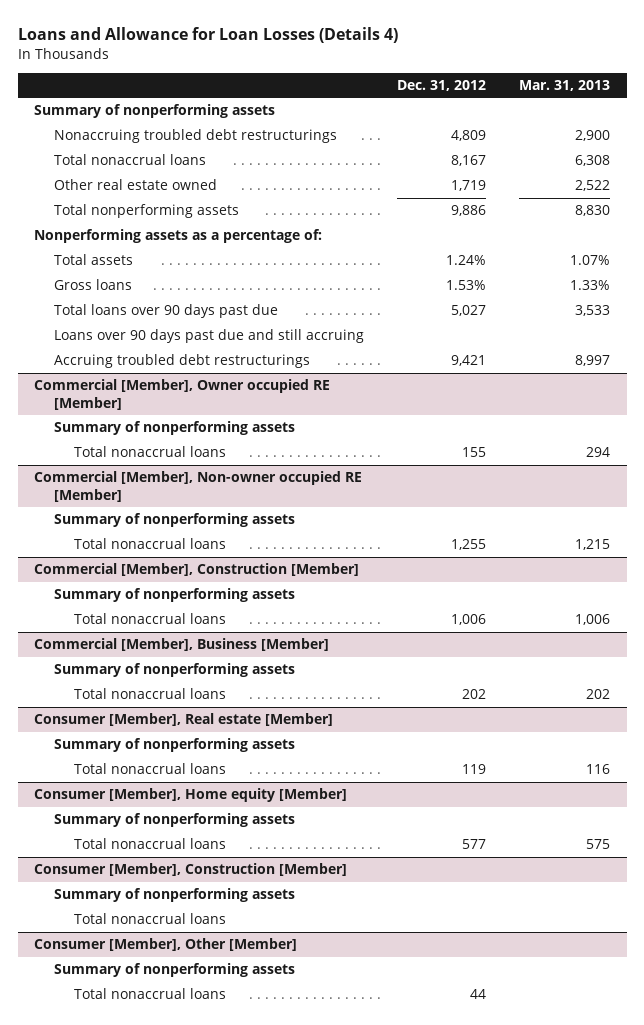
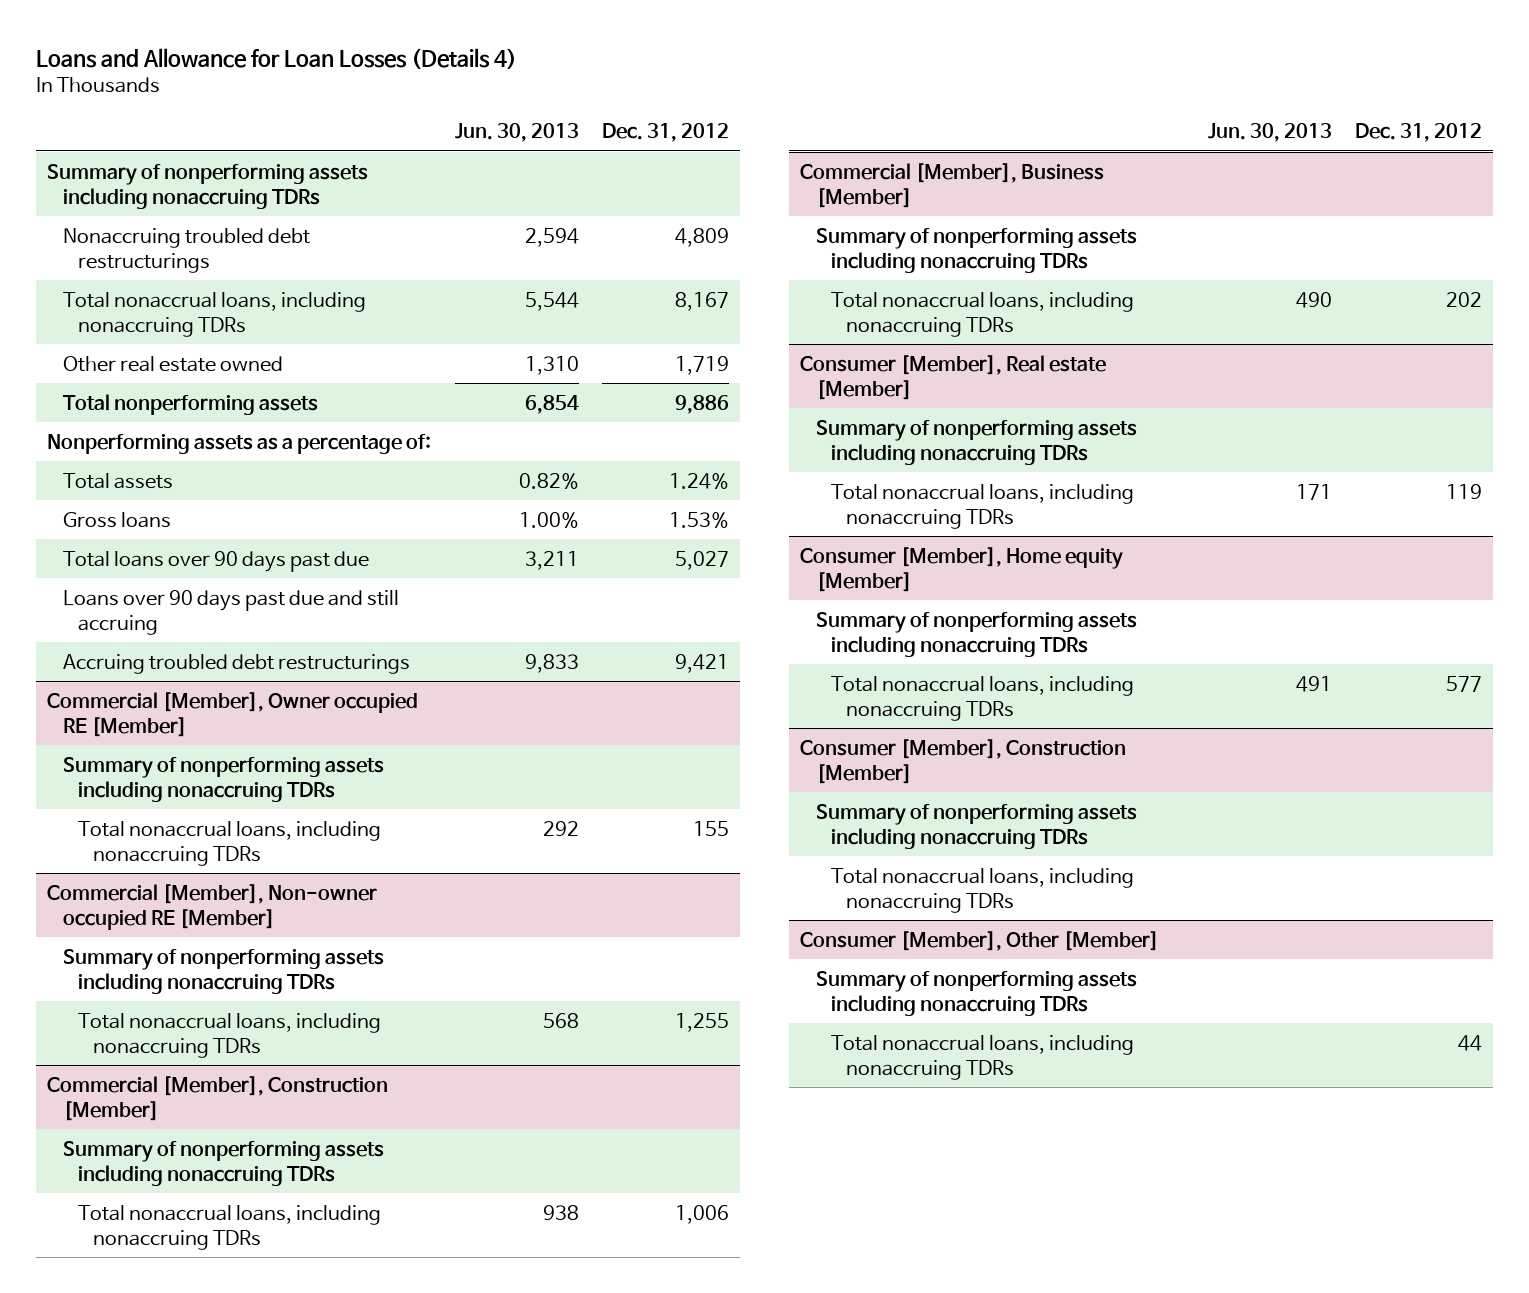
- | Dec. 31, 2012 | Mar. 31, 2013
+ | Jun. 30, 2013 | Dec. 31, 2012
- Summary of nonperforming assets
+ Summary of nonperforming assets including nonaccruing TDRs
- Total nonaccrual loans | 8,167 | 6,308
+ Total nonaccrual loans, including nonaccruing TDRs | 5,544 | 8,167
@ Commercial [Member], Owner occupied RE [Member]
- Summary of nonperforming assets
- Total nonaccrual loans | 155 | 294
+ Summary of nonperforming assets including nonaccruing TDRs
+ Total nonaccrual loans, including nonaccruing TDRs | 292 | 155
@ Commercial [Member], Non-owner occupied RE [Member]
- Summary of nonperforming assets
- Total nonaccrual loans | 1,255 | 1,215
+ Summary of nonperforming assets including nonaccruing TDRs
+ Total nonaccrual loans, including nonaccruing TDRs | 568 | 1,255
@ Commercial [Member], Construction [Member]
- Summary of nonperforming assets
- Total nonaccrual loans | 1,006 | 1,006
+ Summary of nonperforming assets including nonaccruing TDRs
+ Total nonaccrual loans, including nonaccruing TDRs | 938 | 1,006
@ Commercial [Member], Business [Member]
- Summary of nonperforming assets
- Total nonaccrual loans | 202 | 202
+ Summary of nonperforming assets including nonaccruing TDRs
+ Total nonaccrual loans, including nonaccruing TDRs | 490 | 202
@ Consumer [Member], Real estate [Member]
- Summary of nonperforming assets
- Total nonaccrual loans | 119 | 116
+ Summary of nonperforming assets including nonaccruing TDRs
+ Total nonaccrual loans, including nonaccruing TDRs | 171 | 119
@ Consumer [Member], Home equity [Member]
- Summary of nonperforming assets
- Total nonaccrual loans | 577 | 575
+ Summary of nonperforming assets including nonaccruing TDRs
+ Total nonaccrual loans, including nonaccruing TDRs | 491 | 577
@ Consumer [Member], Construction [Member]
- Summary of nonperforming assets
- Total nonaccrual loans
+ Summary of nonperforming assets including nonaccruing TDRs
+ Total nonaccrual loans, including nonaccruing TDRs
@ Consumer [Member], Other [Member]
- Summary of nonperforming assets
- Total nonaccrual loans | 44 |
+ Summary of nonperforming assets including nonaccruing TDRs
+ Total nonaccrual loans, including nonaccruing TDRs | | 44

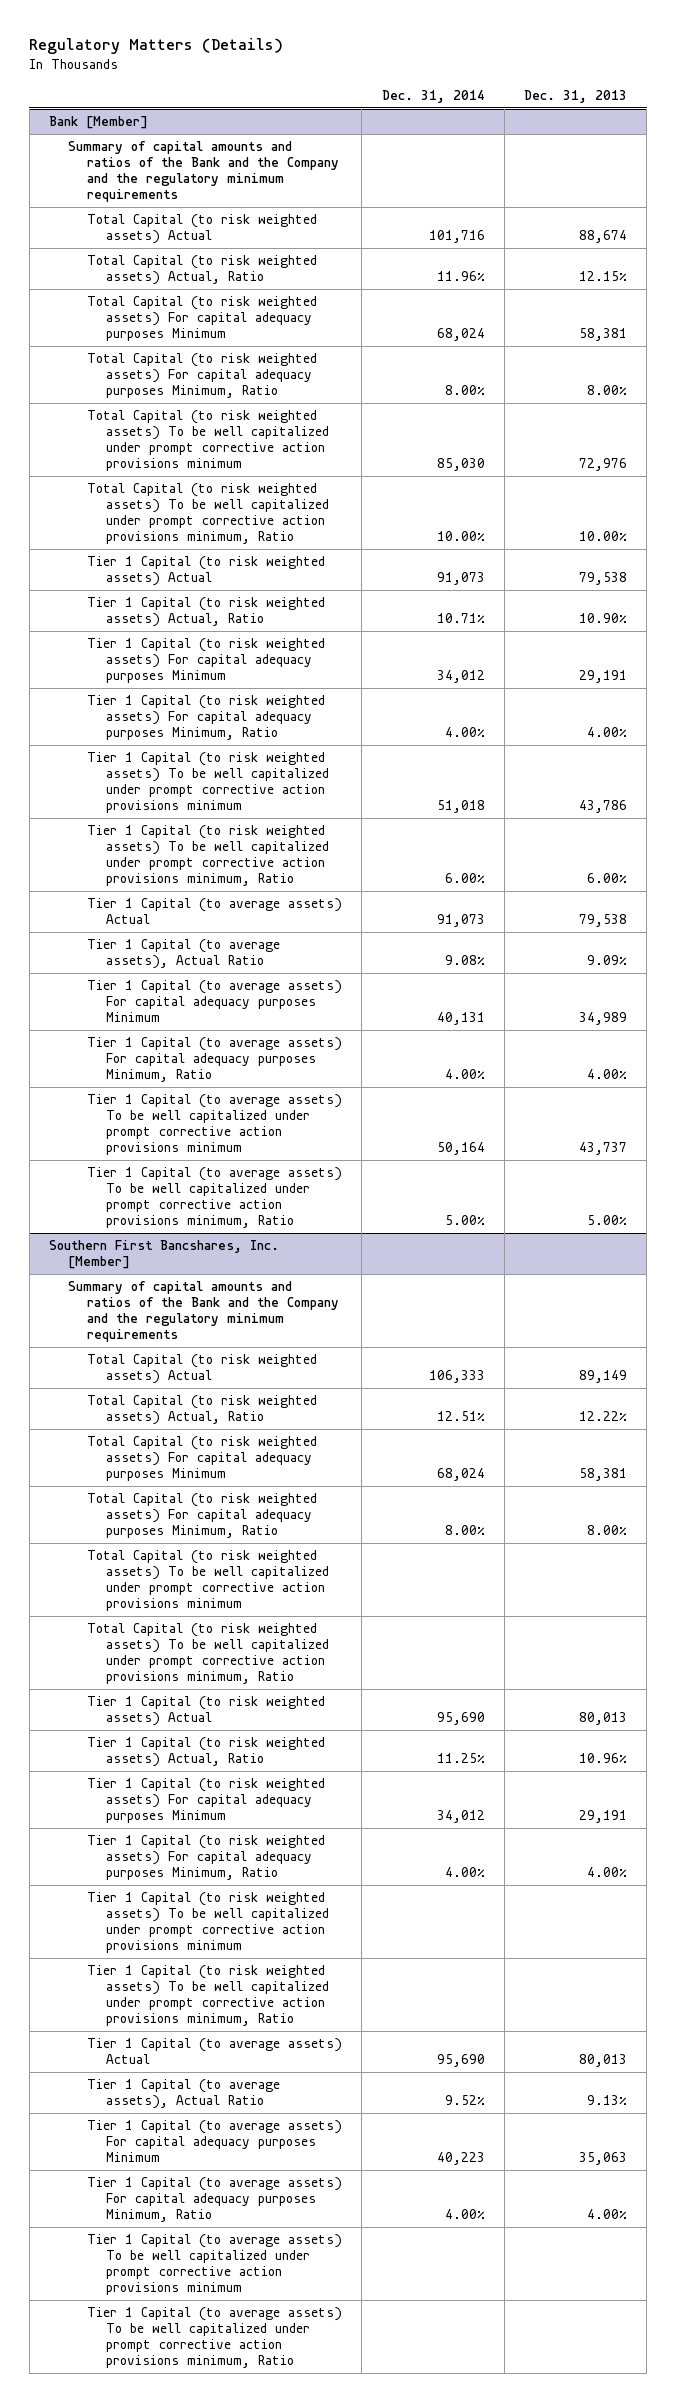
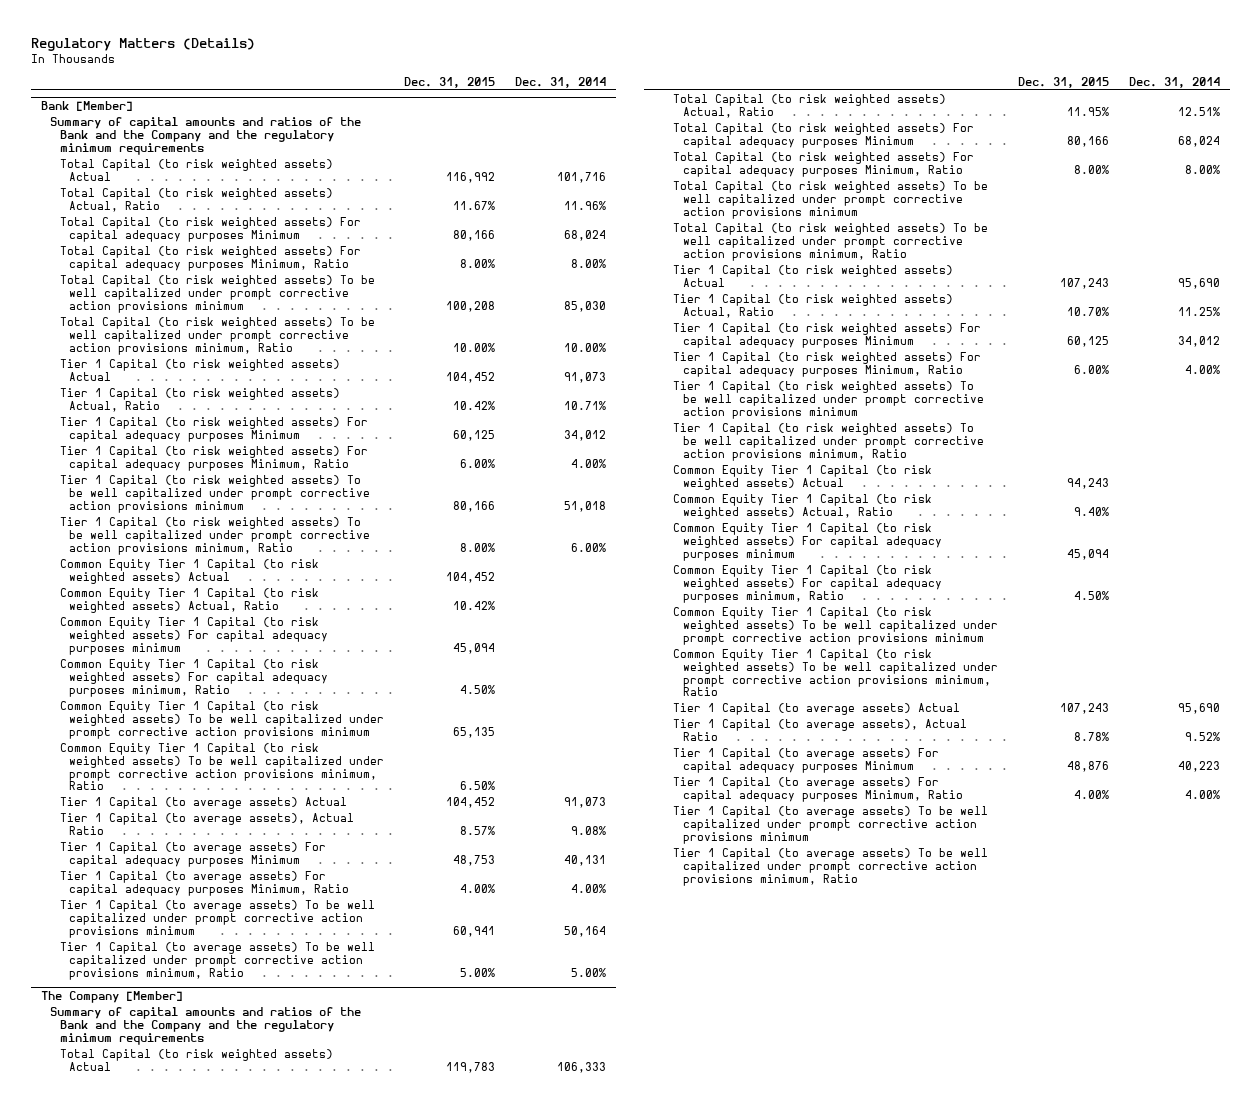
- | Dec. 31, 2014 | Dec. 31, 2013
+ | Dec. 31, 2015 | Dec. 31, 2014
@ Bank [Member]
+ Common Equity Tier 1 Capital (to risk weighted assets) Actual | 104,452 |
+ Common Equity Tier 1 Capital (to risk weighted assets) Actual, Ratio | 10.42% |
+ Common Equity Tier 1 Capital (to risk weighted assets) For capital adequacy purposes minimum | 45,094 |
+ Common Equity Tier 1 Capital (to risk weighted assets) For capital adequacy purposes minimum, Ratio | 4.50% |
+ Common Equity Tier 1 Capital (to risk weighted assets) To be well capitalized under prompt corrective action provisions minimum | 65,135 |
+ Common Equity Tier 1 Capital (to risk weighted assets) To be well capitalized under prompt corrective action provisions minimum, Ratio | 6.50% |
- Southern First Bancshares, Inc. [Member]
+ The Company [Member]
+ Common Equity Tier 1 Capital (to risk weighted assets) Actual | 94,243 |
+ Common Equity Tier 1 Capital (to risk weighted assets) Actual, Ratio | 9.40% |
+ Common Equity Tier 1 Capital (to risk weighted assets) For capital adequacy purposes minimum | 45,094 |
+ Common Equity Tier 1 Capital (to risk weighted assets) For capital adequacy purposes minimum, Ratio | 4.50% |
+ Common Equity Tier 1 Capital (to risk weighted assets) To be well capitalized under prompt corrective action provisions minimum
+ Common Equity Tier 1 Capital (to risk weighted assets) To be well capitalized under prompt corrective action provisions minimum, Ratio

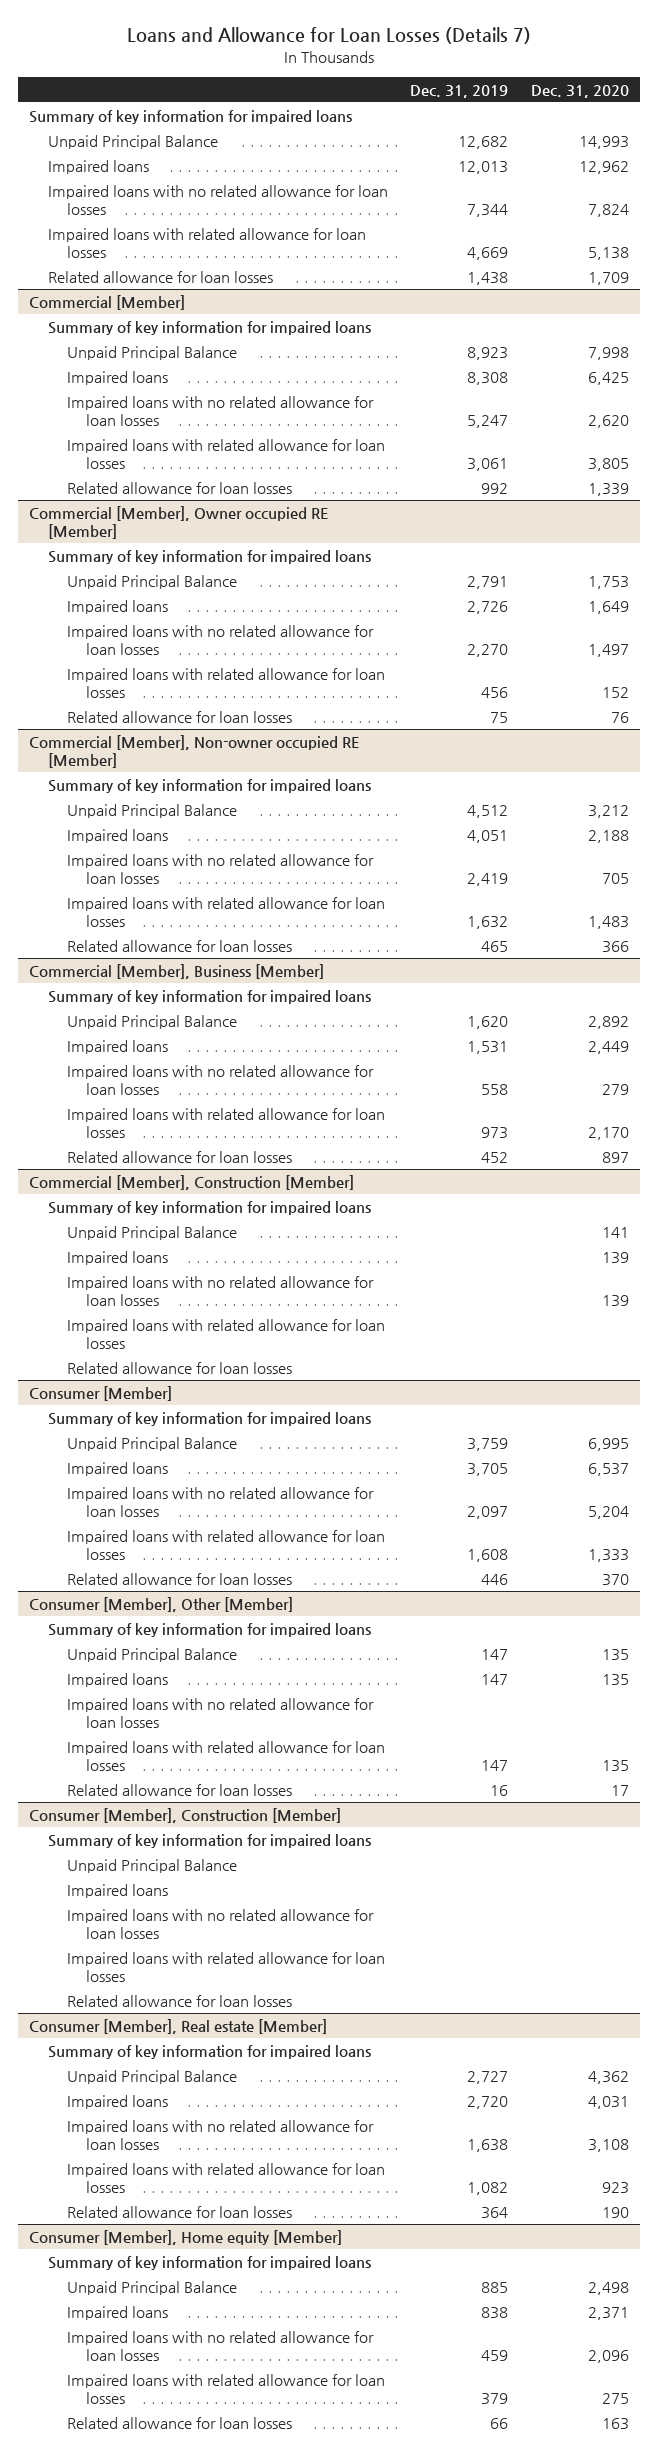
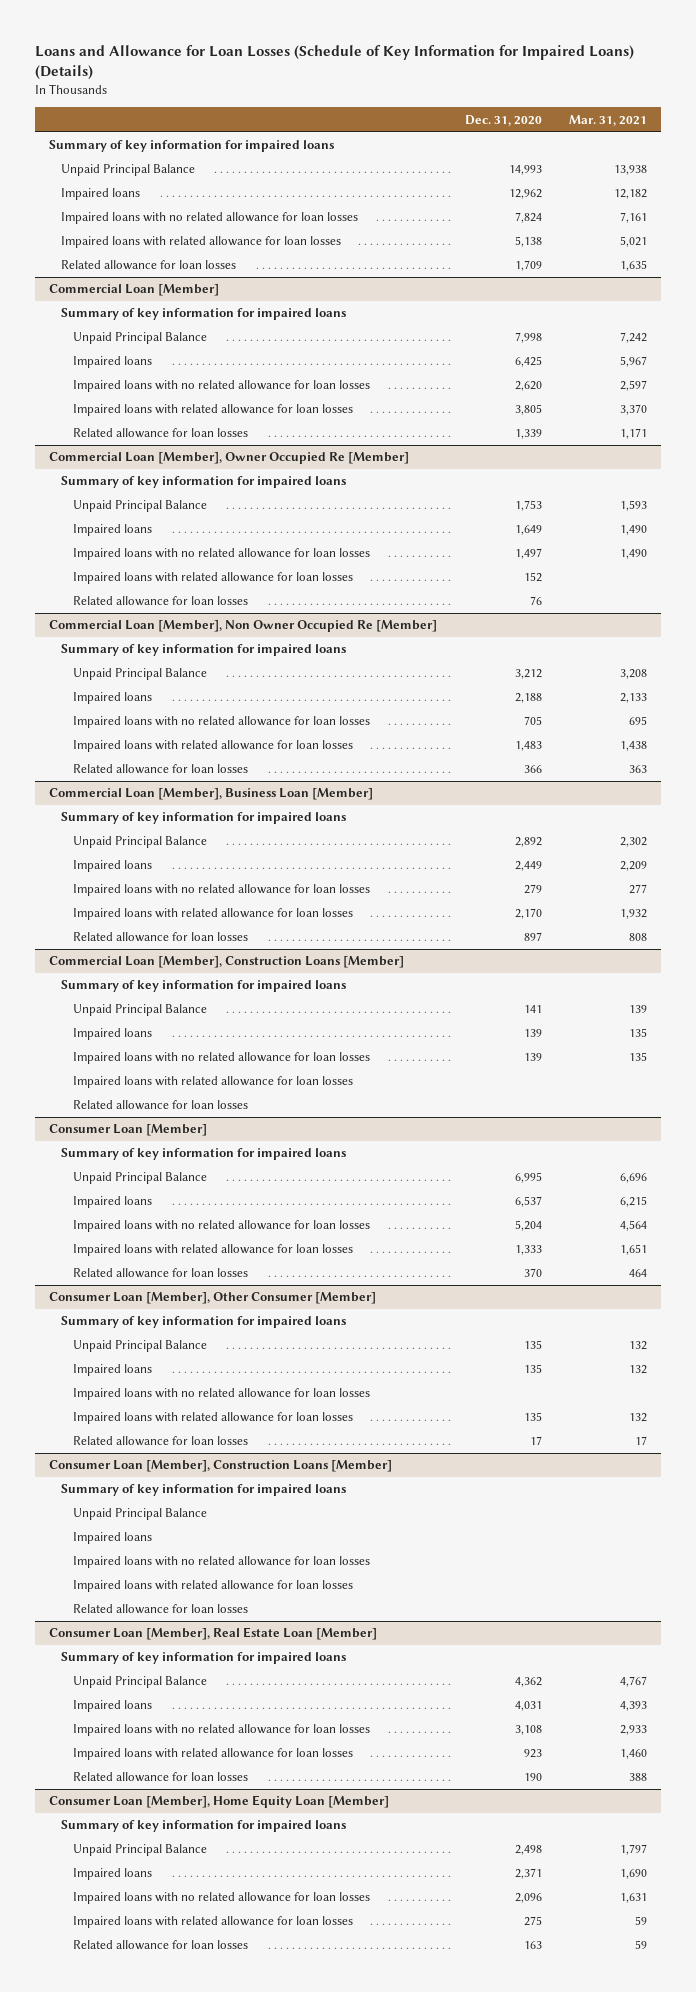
- Loans and Allowance for Loan Losses (Details 7)
+ Loans and Allowance for Loan Losses (Schedule of Key Information for Impaired Loans) (Details)
- | Dec. 31, 2019 | Dec. 31, 2020
+ | Dec. 31, 2020 | Mar. 31, 2021
- Commercial [Member]
+ Commercial Loan [Member]
- Commercial [Member], Owner occupied RE [Member]
+ Commercial Loan [Member], Owner Occupied Re [Member]
- Commercial [Member], Non-owner occupied RE [Member]
+ Commercial Loan [Member], Non Owner Occupied Re [Member]
- Commercial [Member], Business [Member]
+ Commercial Loan [Member], Business Loan [Member]
- Commercial [Member], Construction [Member]
+ Commercial Loan [Member], Construction Loans [Member]
- Consumer [Member]
+ Consumer Loan [Member]
- Consumer [Member], Other [Member]
+ Consumer Loan [Member], Other Consumer [Member]
- Consumer [Member], Construction [Member]
+ Consumer Loan [Member], Construction Loans [Member]
- Consumer [Member], Real estate [Member]
+ Consumer Loan [Member], Real Estate Loan [Member]
- Consumer [Member], Home equity [Member]
+ Consumer Loan [Member], Home Equity Loan [Member]

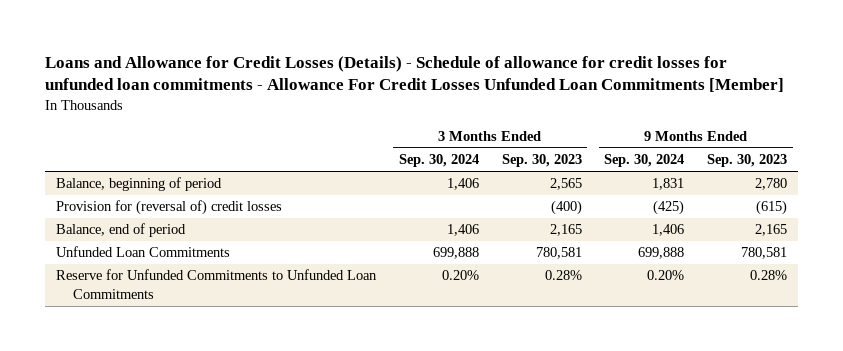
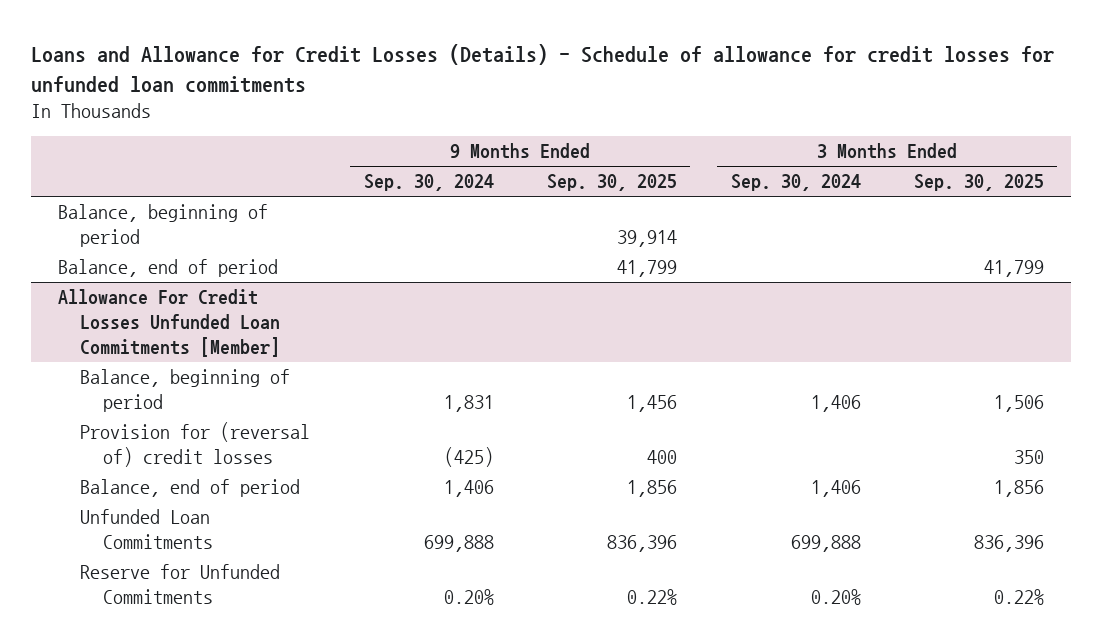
- Loans and Allowance for Credit Losses (Details) - Schedule of allowance for credit losses for unfunded loan commitments - Allowance For Credit Losses Unfunded Loan Commitments [Member]
+ Loans and Allowance for Credit Losses (Details) - Schedule of allowance for credit losses for unfunded loan commitments
- | 3 Months Ended Sep. 30, 2024 | 3 Months Ended Sep. 30, 2023 | 9 Months Ended Sep. 30, 2024 | 9 Months Ended Sep. 30, 2023
+ | 9 Months Ended Sep. 30, 2024 | 9 Months Ended Sep. 30, 2025 | 3 Months Ended Sep. 30, 2024 | 3 Months Ended Sep. 30, 2025
+ Balance, beginning of period | | 39,914 | |
+ Balance, end of period | | 41,799 | | 41,799
+ Allowance For Credit Losses Unfunded Loan Commitments [Member]
- Reserve for Unfunded Commitments to Unfunded Loan Commitments | 0.20% | 0.28% | 0.20% | 0.28%
+ Reserve for Unfunded Commitments | 0.20% | 0.22% | 0.20% | 0.22%

